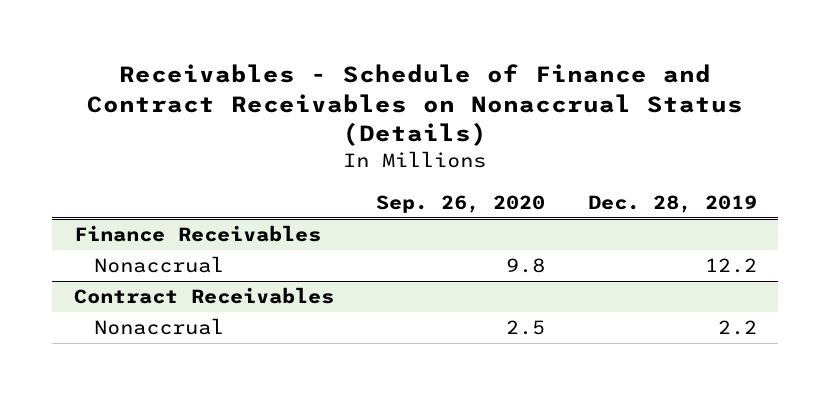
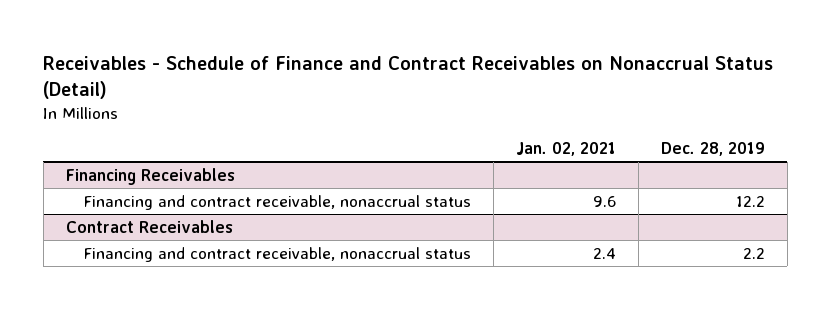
- Receivables - Schedule of Finance and Contract Receivables on Nonaccrual Status (Details)
+ Receivables - Schedule of Finance and Contract Receivables on Nonaccrual Status (Detail)
- | Sep. 26, 2020 | Dec. 28, 2019
+ | Jan. 02, 2021 | Dec. 28, 2019
- Finance Receivables
- Nonaccrual | 9.8 | 12.2
+ Financing Receivables
+ Financing and contract receivable, nonaccrual status | 9.6 | 12.2
@ Contract Receivables
- Nonaccrual | 2.5 | 2.2
+ Financing and contract receivable, nonaccrual status | 2.4 | 2.2

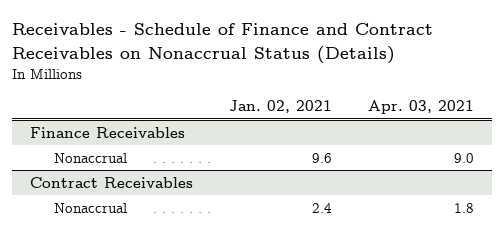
- Receivables - Schedule of Finance and Contract Receivables on Nonaccrual Status (Detail)
+ Receivables - Schedule of Finance and Contract Receivables on Nonaccrual Status (Details)
- | Jan. 02, 2021 | Dec. 28, 2019
+ | Jan. 02, 2021 | Apr. 03, 2021
- Financing Receivables
- Financing and contract receivable, nonaccrual status | 9.6 | 12.2
+ Finance Receivables
+ Nonaccrual | 9.6 | 9.0
@ Contract Receivables
- Financing and contract receivable, nonaccrual status | 2.4 | 2.2
+ Nonaccrual | 2.4 | 1.8

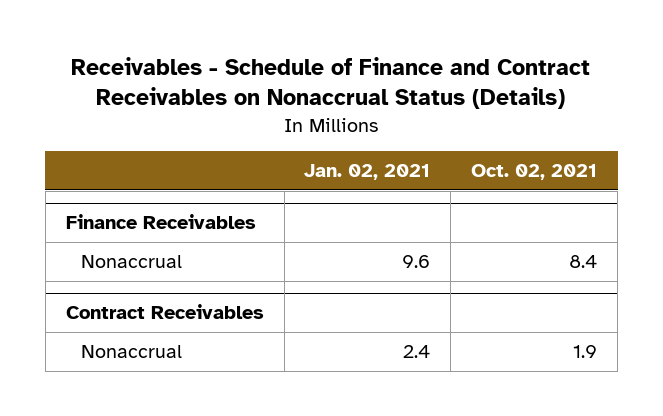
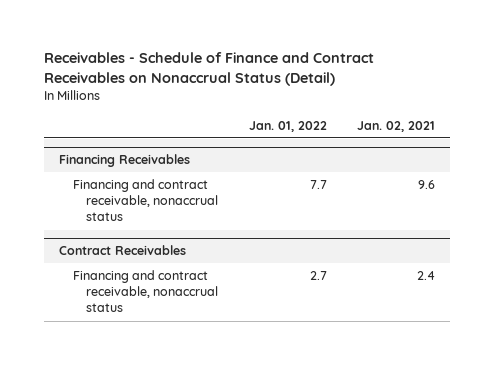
- Receivables - Schedule of Finance and Contract Receivables on Nonaccrual Status (Details)
+ Receivables - Schedule of Finance and Contract Receivables on Nonaccrual Status (Detail)
- | Jan. 02, 2021 | Oct. 02, 2021
+ | Jan. 01, 2022 | Jan. 02, 2021
- Finance Receivables
- Nonaccrual | 9.6 | 8.4
+ Financing Receivables
+ Financing and contract receivable, nonaccrual status | 7.7 | 9.6
@ Contract Receivables
- Nonaccrual | 2.4 | 1.9
+ Financing and contract receivable, nonaccrual status | 2.7 | 2.4

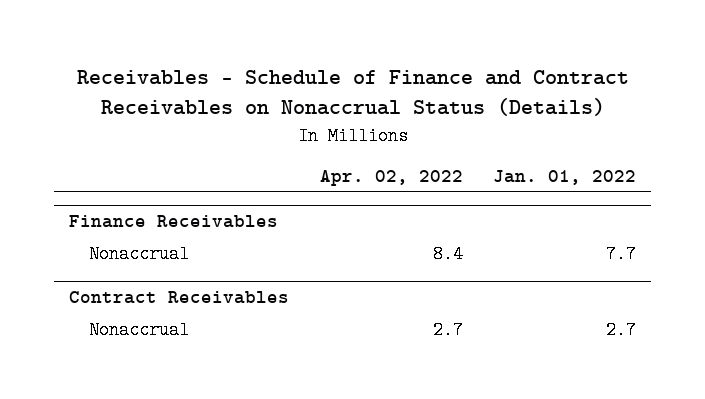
- Receivables - Schedule of Finance and Contract Receivables on Nonaccrual Status (Detail)
+ Receivables - Schedule of Finance and Contract Receivables on Nonaccrual Status (Details)
- | Jan. 01, 2022 | Jan. 02, 2021
+ | Apr. 02, 2022 | Jan. 01, 2022
- Financing Receivables
- Financing and contract receivable, nonaccrual status | 7.7 | 9.6
+ Finance Receivables
+ Nonaccrual | 8.4 | 7.7
@ Contract Receivables
- Financing and contract receivable, nonaccrual status | 2.7 | 2.4
+ Nonaccrual | 2.7 | 2.7

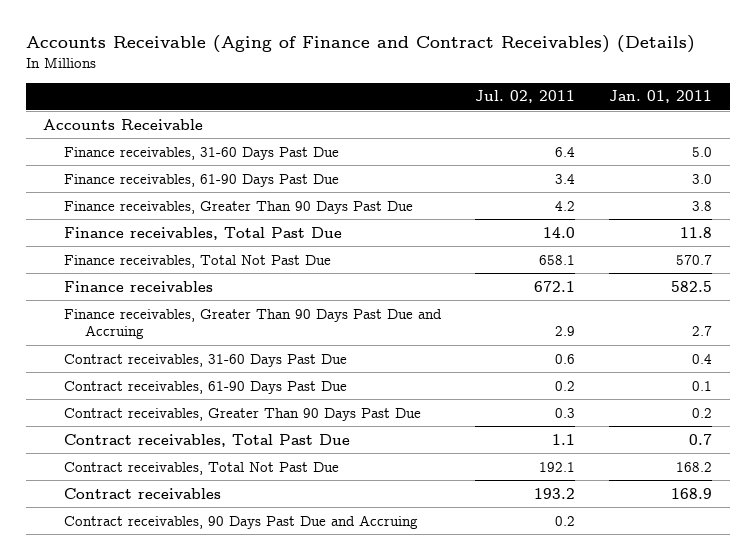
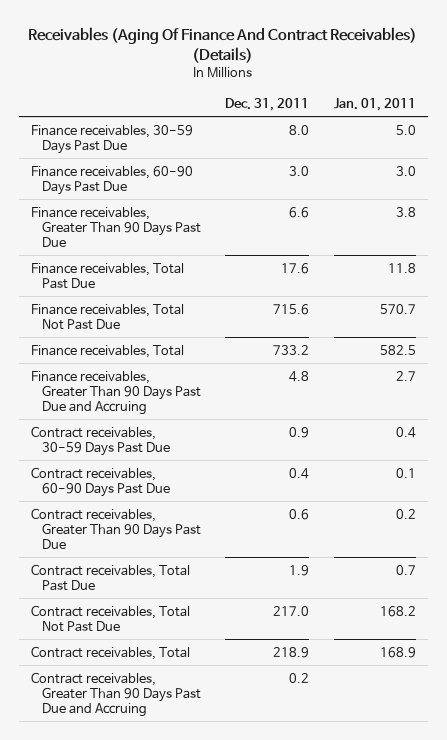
- Accounts Receivable (Aging of Finance and Contract Receivables) (Details)
+ Receivables (Aging Of Finance And Contract Receivables) (Details)
- | Jul. 02, 2011 | Jan. 01, 2011
+ | Dec. 31, 2011 | Jan. 01, 2011
- Accounts Receivable
- Finance receivables, 31-60 Days Past Due | 6.4 | 5.0
- Finance receivables, 61-90 Days Past Due | 3.4 | 3.0
+ Finance receivables, 30-59 Days Past Due | 8.0 | 5.0
+ Finance receivables, 60-90 Days Past Due | 3.0 | 3.0
- Finance receivables | 672.1 | 582.5
+ Finance receivables, Total | 733.2 | 582.5
- Contract receivables, 31-60 Days Past Due | 0.6 | 0.4
- Contract receivables, 61-90 Days Past Due | 0.2 | 0.1
+ Contract receivables, 30-59 Days Past Due | 0.9 | 0.4
+ Contract receivables, 60-90 Days Past Due | 0.4 | 0.1
- Contract receivables | 193.2 | 168.9
- Contract receivables, 90 Days Past Due and Accruing | 0.2 |
+ Contract receivables, Total | 218.9 | 168.9
+ Contract receivables, Greater Than 90 Days Past Due and Accruing | 0.2 |

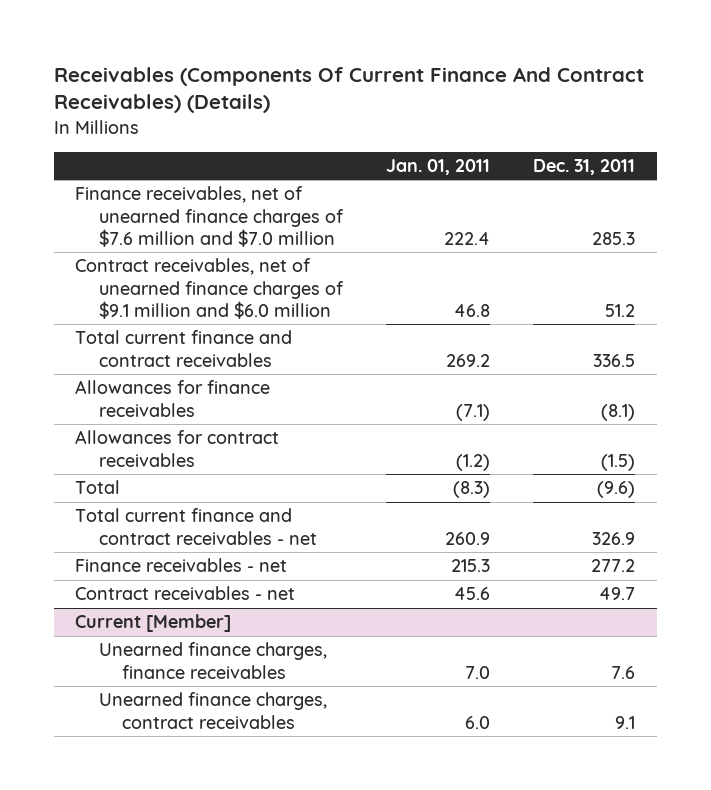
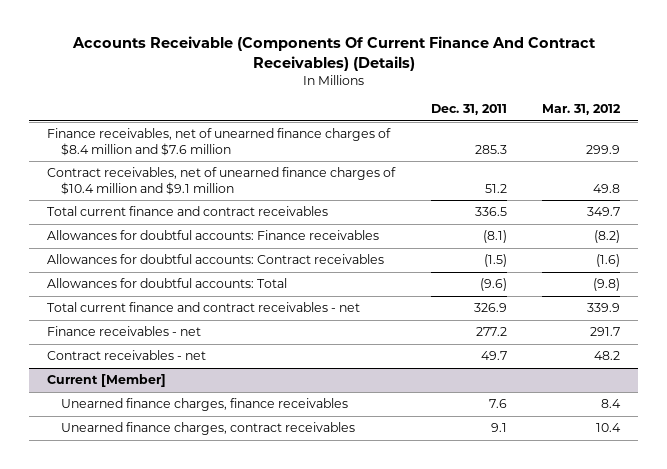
- Receivables (Components Of Current Finance And Contract Receivables) (Details)
+ Accounts Receivable (Components Of Current Finance And Contract Receivables) (Details)
- | Jan. 01, 2011 | Dec. 31, 2011
+ | Dec. 31, 2011 | Mar. 31, 2012
- Finance receivables, net of unearned finance charges of $7.6 million and $7.0 million | 222.4 | 285.3
- Contract receivables, net of unearned finance charges of $9.1 million and $6.0 million | 46.8 | 51.2
+ Finance receivables, net of unearned finance charges of $8.4 million and $7.6 million | 285.3 | 299.9
+ Contract receivables, net of unearned finance charges of $10.4 million and $9.1 million | 51.2 | 49.8
- Allowances for finance receivables | (7.1) | (8.1)
- Allowances for contract receivables | (1.2) | (1.5)
- Total | (8.3) | (9.6)
+ Allowances for doubtful accounts: Finance receivables | (8.1) | (8.2)
+ Allowances for doubtful accounts: Contract receivables | (1.5) | (1.6)
+ Allowances for doubtful accounts: Total | (9.6) | (9.8)

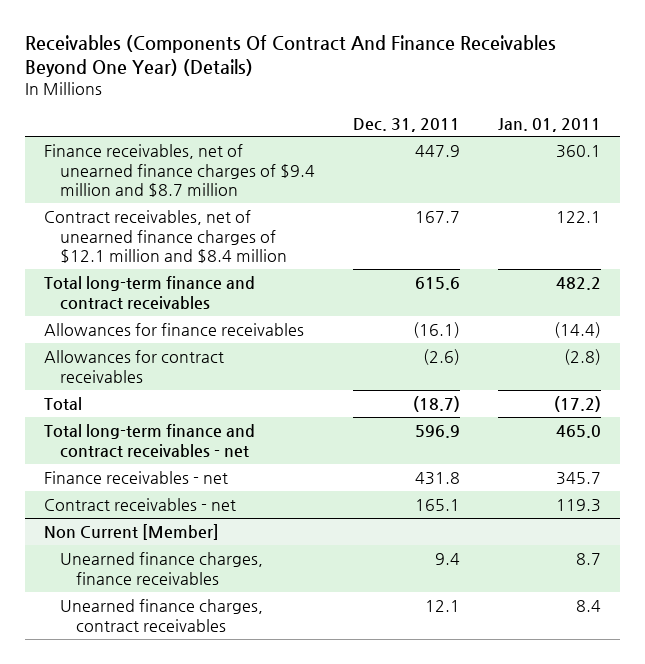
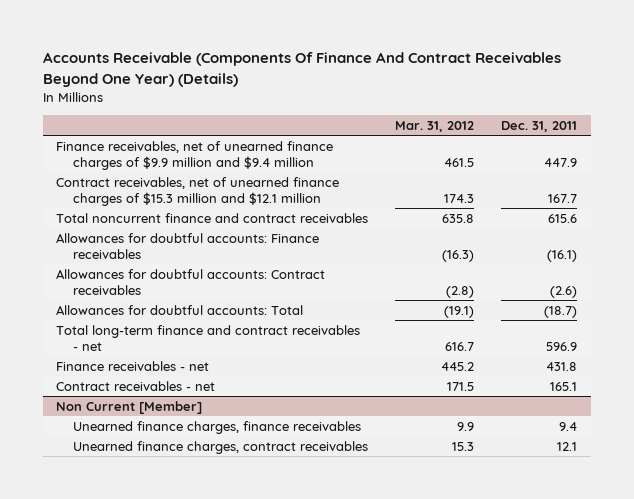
- Receivables (Components Of Contract And Finance Receivables Beyond One Year) (Details)
+ Accounts Receivable (Components Of Finance And Contract Receivables Beyond One Year) (Details)
- | Dec. 31, 2011 | Jan. 01, 2011
+ | Mar. 31, 2012 | Dec. 31, 2011
- Finance receivables, net of unearned finance charges of $9.4 million and $8.7 million | 447.9 | 360.1
- Contract receivables, net of unearned finance charges of $12.1 million and $8.4 million | 167.7 | 122.1
- Total long-term finance and contract receivables | 615.6 | 482.2
- Allowances for finance receivables | (16.1) | (14.4)
- Allowances for contract receivables | (2.6) | (2.8)
- Total | (18.7) | (17.2)
+ Finance receivables, net of unearned finance charges of $9.9 million and $9.4 million | 461.5 | 447.9
+ Contract receivables, net of unearned finance charges of $15.3 million and $12.1 million | 174.3 | 167.7
+ Total noncurrent finance and contract receivables | 635.8 | 615.6
+ Allowances for doubtful accounts: Finance receivables | (16.3) | (16.1)
+ Allowances for doubtful accounts: Contract receivables | (2.8) | (2.6)
+ Allowances for doubtful accounts: Total | (19.1) | (18.7)

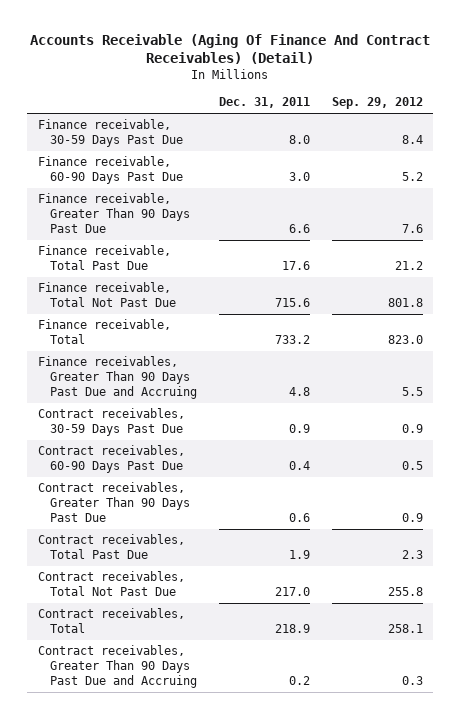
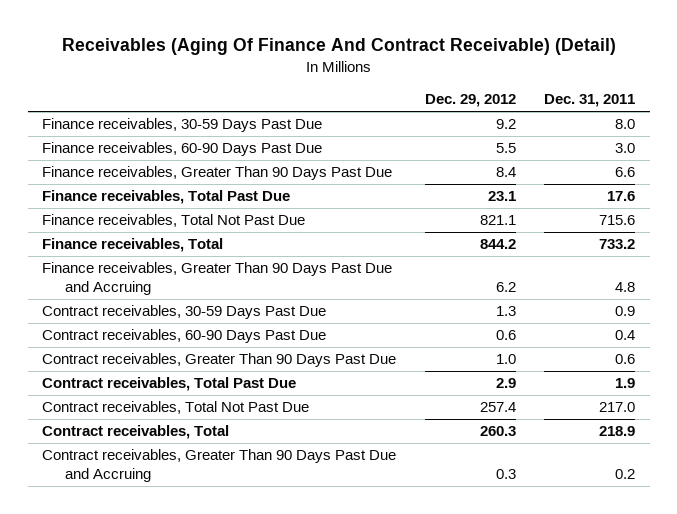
- Accounts Receivable (Aging Of Finance And Contract Receivables) (Detail)
+ Receivables (Aging Of Finance And Contract Receivable) (Detail)
- | Dec. 31, 2011 | Sep. 29, 2012
+ | Dec. 29, 2012 | Dec. 31, 2011
- Finance receivable, 30-59 Days Past Due | 8.0 | 8.4
- Finance receivable, 60-90 Days Past Due | 3.0 | 5.2
- Finance receivable, Greater Than 90 Days Past Due | 6.6 | 7.6
- Finance receivable, Total Past Due | 17.6 | 21.2
- Finance receivable, Total Not Past Due | 715.6 | 801.8
- Finance receivable, Total | 733.2 | 823.0
+ Finance receivables, 30-59 Days Past Due | 9.2 | 8.0
+ Finance receivables, 60-90 Days Past Due | 5.5 | 3.0
+ Finance receivables, Greater Than 90 Days Past Due | 8.4 | 6.6
+ Finance receivables, Total Past Due | 23.1 | 17.6
+ Finance receivables, Total Not Past Due | 821.1 | 715.6
+ Finance receivables, Total | 844.2 | 733.2

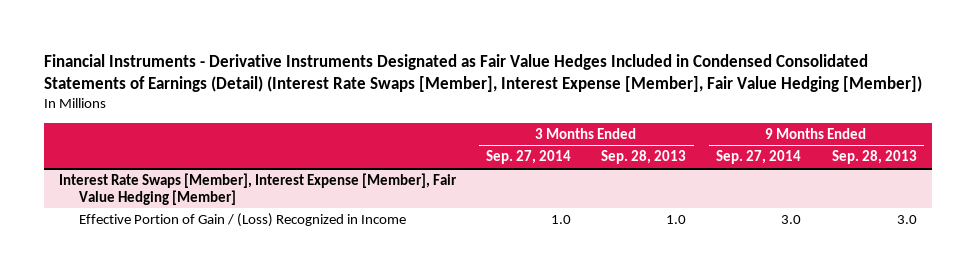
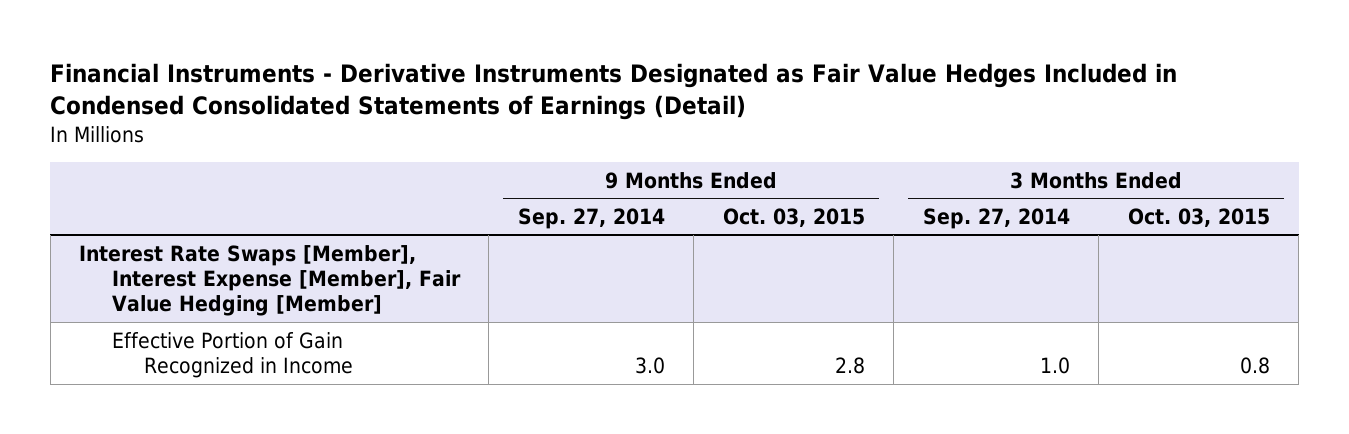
- Financial Instruments - Derivative Instruments Designated as Fair Value Hedges Included in Condensed Consolidated Statements of Earnings (Detail) (Interest Rate Swaps [Member], Interest Expense [Member], Fair Value Hedging [Member])
+ Financial Instruments - Derivative Instruments Designated as Fair Value Hedges Included in Condensed Consolidated Statements of Earnings (Detail)
- | 3 Months Ended Sep. 27, 2014 | 3 Months Ended Sep. 28, 2013 | 9 Months Ended Sep. 27, 2014 | 9 Months Ended Sep. 28, 2013
+ | 9 Months Ended Sep. 27, 2014 | 9 Months Ended Oct. 03, 2015 | 3 Months Ended Sep. 27, 2014 | 3 Months Ended Oct. 03, 2015
@ Interest Rate Swaps [Member], Interest Expense [Member], Fair Value Hedging [Member]
- Effective Portion of Gain / (Loss) Recognized in Income | 1.0 | 1.0 | 3.0 | 3.0
+ Effective Portion of Gain Recognized in Income | 3.0 | 2.8 | 1.0 | 0.8

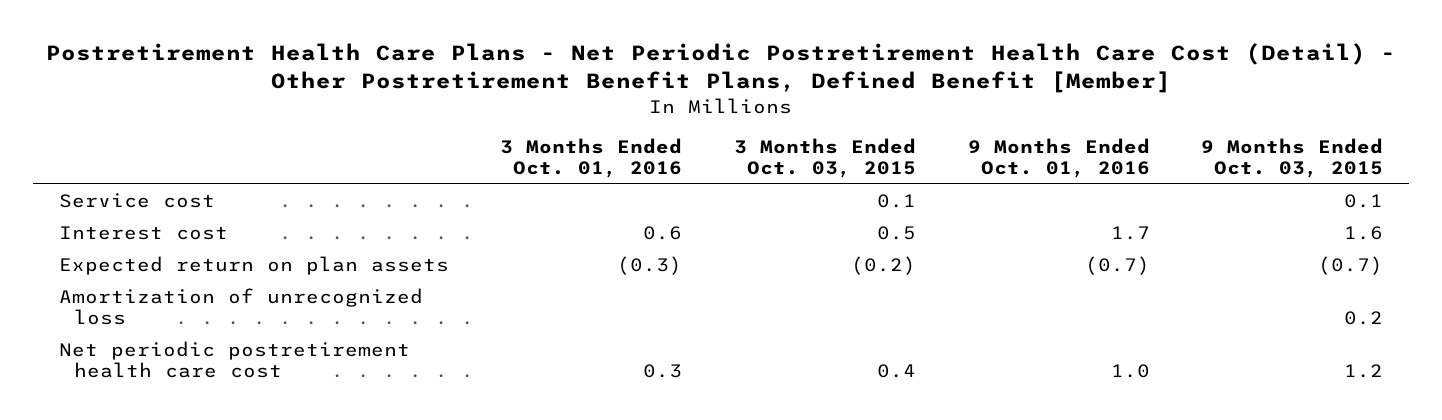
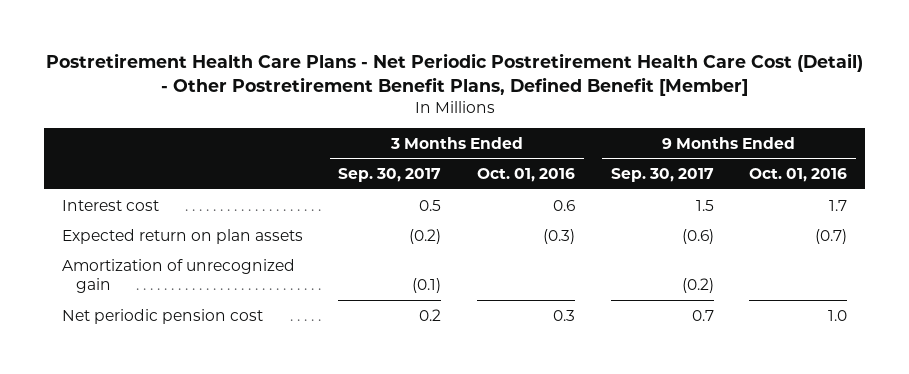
- | 3 Months Ended Oct. 01, 2016 | 3 Months Ended Oct. 03, 2015 | 9 Months Ended Oct. 01, 2016 | 9 Months Ended Oct. 03, 2015
+ | 3 Months Ended Sep. 30, 2017 | 3 Months Ended Oct. 01, 2016 | 9 Months Ended Sep. 30, 2017 | 9 Months Ended Oct. 01, 2016
- Service cost | | 0.1 | | 0.1
- Amortization of unrecognized loss | | | | 0.2
- Net periodic postretirement health care cost | 0.3 | 0.4 | 1.0 | 1.2
+ Amortization of unrecognized gain | (0.1) | | (0.2) |
+ Net periodic pension cost | 0.2 | 0.3 | 0.7 | 1.0

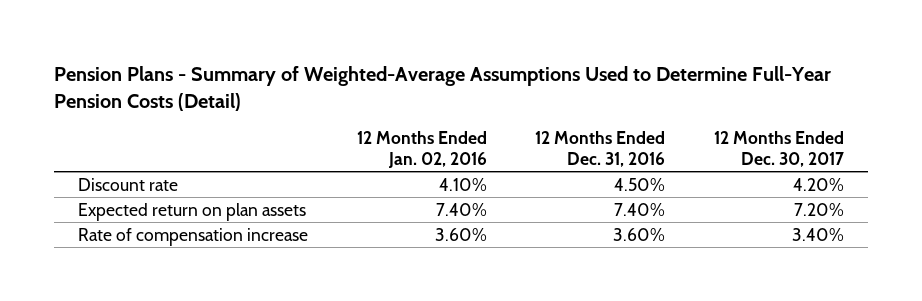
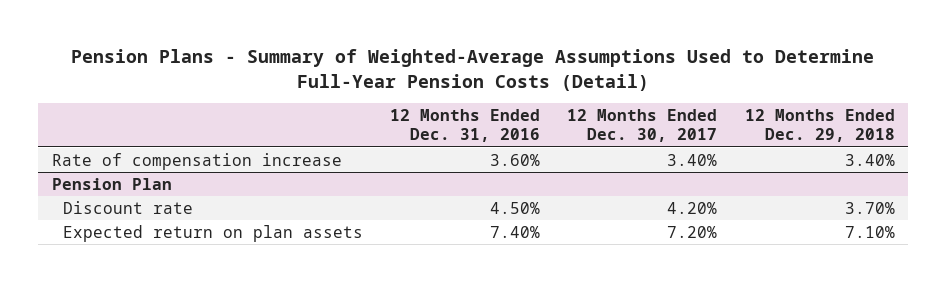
- | 12 Months Ended Jan. 02, 2016 | 12 Months Ended Dec. 31, 2016 | 12 Months Ended Dec. 30, 2017
+ | 12 Months Ended Dec. 31, 2016 | 12 Months Ended Dec. 30, 2017 | 12 Months Ended Dec. 29, 2018
moved up: Rate of compensation increase | 3.60% | 3.40% | 3.40%
+ Pension Plan

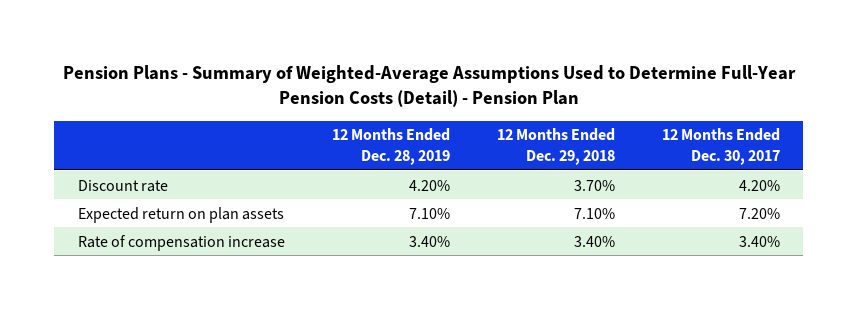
- Pension Plans - Summary of Weighted-Average Assumptions Used to Determine Full-Year Pension Costs (Detail)
+ Pension Plans - Summary of Weighted-Average Assumptions Used to Determine Full-Year Pension Costs (Detail) - Pension Plan
- | 12 Months Ended Dec. 31, 2016 | 12 Months Ended Dec. 30, 2017 | 12 Months Ended Dec. 29, 2018
+ | 12 Months Ended Dec. 28, 2019 | 12 Months Ended Dec. 29, 2018 | 12 Months Ended Dec. 30, 2017
- Pension Plan
moved down: Rate of compensation increase | 3.40% | 3.40% | 3.40%

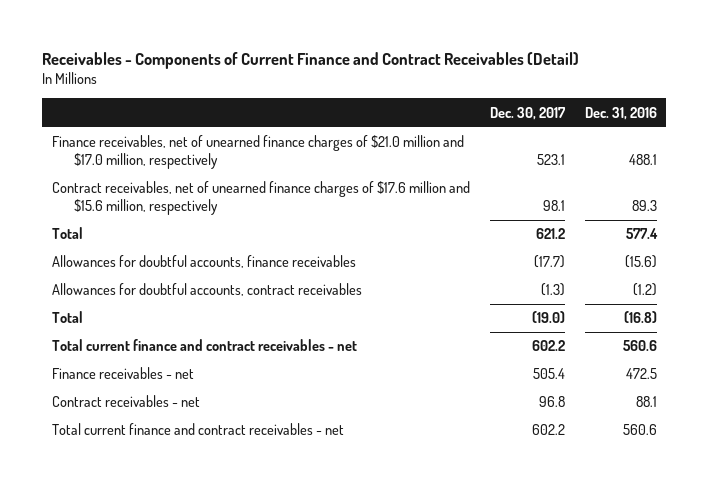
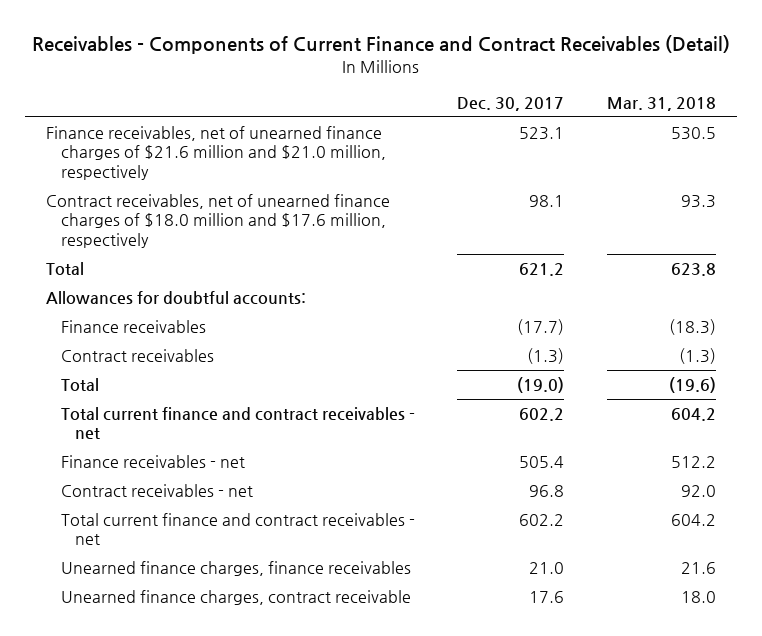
- | Dec. 30, 2017 | Dec. 31, 2016
+ | Dec. 30, 2017 | Mar. 31, 2018
- Finance receivables, net of unearned finance charges of $21.0 million and $17.0 million, respectively | 523.1 | 488.1
- Contract receivables, net of unearned finance charges of $17.6 million and $15.6 million, respectively | 98.1 | 89.3
+ Finance receivables, net of unearned finance charges of $21.6 million and $21.0 million, respectively | 523.1 | 530.5
+ Contract receivables, net of unearned finance charges of $18.0 million and $17.6 million, respectively | 98.1 | 93.3
- Allowances for doubtful accounts, finance receivables | (17.7) | (15.6)
- Allowances for doubtful accounts, contract receivables | (1.3) | (1.2)
+ Allowances for doubtful accounts:
+ Finance receivables | (17.7) | (18.3)
+ Contract receivables | (1.3) | (1.3)
+ Unearned finance charges, finance receivables | 21.0 | 21.6
+ Unearned finance charges, contract receivable | 17.6 | 18.0

